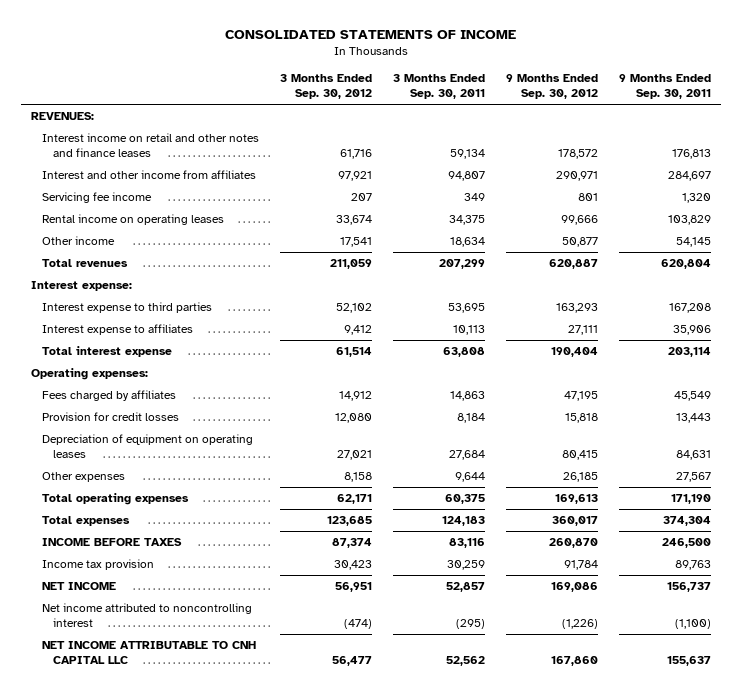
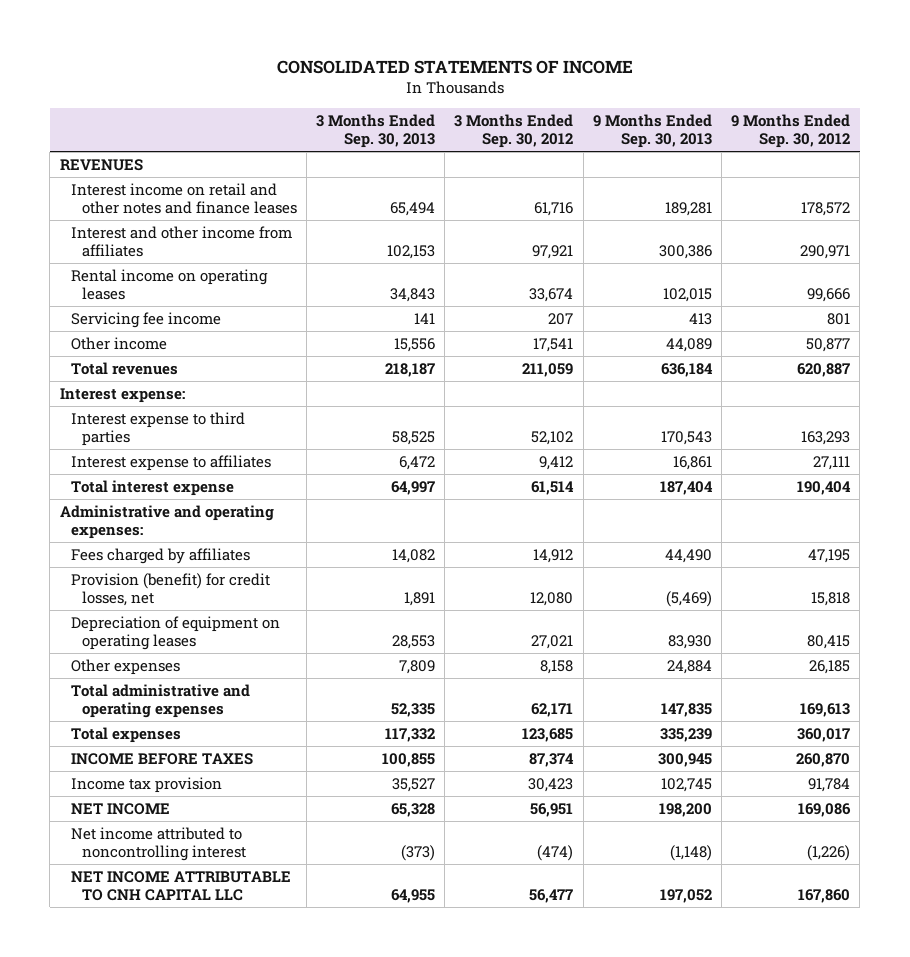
- | 3 Months Ended Sep. 30, 2012 | 3 Months Ended Sep. 30, 2011 | 9 Months Ended Sep. 30, 2012 | 9 Months Ended Sep. 30, 2011
+ | 3 Months Ended Sep. 30, 2013 | 3 Months Ended Sep. 30, 2012 | 9 Months Ended Sep. 30, 2013 | 9 Months Ended Sep. 30, 2012
- REVENUES:
+ REVENUES
moved down: Servicing fee income | 141 | 207 | 413 | 801
- Operating expenses:
+ Administrative and operating expenses:
- Provision for credit losses | 12,080 | 8,184 | 15,818 | 13,443
+ Provision (benefit) for credit losses, net | 1,891 | 12,080 | (5,469) | 15,818
- Total operating expenses | 62,171 | 60,375 | 169,613 | 171,190
+ Total administrative and operating expenses | 52,335 | 62,171 | 147,835 | 169,613

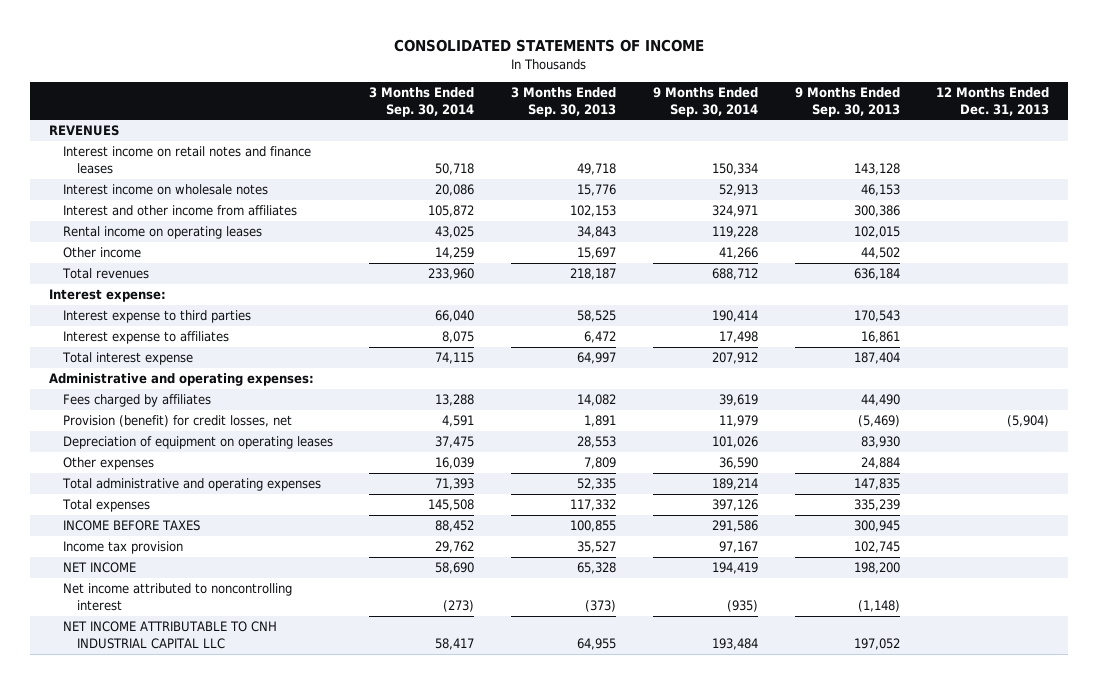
- | 3 Months Ended Sep. 30, 2013 | 3 Months Ended Sep. 30, 2012 | 9 Months Ended Sep. 30, 2013 | 9 Months Ended Sep. 30, 2012
+ | 3 Months Ended Sep. 30, 2014 | 3 Months Ended Sep. 30, 2013 | 9 Months Ended Sep. 30, 2014 | 9 Months Ended Sep. 30, 2013 | 12 Months Ended Dec. 31, 2013
- Interest income on retail and other notes and finance leases | 65,494 | 61,716 | 189,281 | 178,572
+ Interest income on retail notes and finance leases | 50,718 | 49,718 | 150,334 | 143,128 |
+ Interest income on wholesale notes | 20,086 | 15,776 | 52,913 | 46,153 |
- Servicing fee income | 141 | 207 | 413 | 801
- Other income | 15,556 | 17,541 | 44,089 | 50,877
+ Other income | 14,259 | 15,697 | 41,266 | 44,502 |
- NET INCOME ATTRIBUTABLE TO CNH CAPITAL LLC | 64,955 | 56,477 | 197,052 | 167,860
+ NET INCOME ATTRIBUTABLE TO CNH INDUSTRIAL CAPITAL LLC | 58,417 | 64,955 | 193,484 | 197,052 |

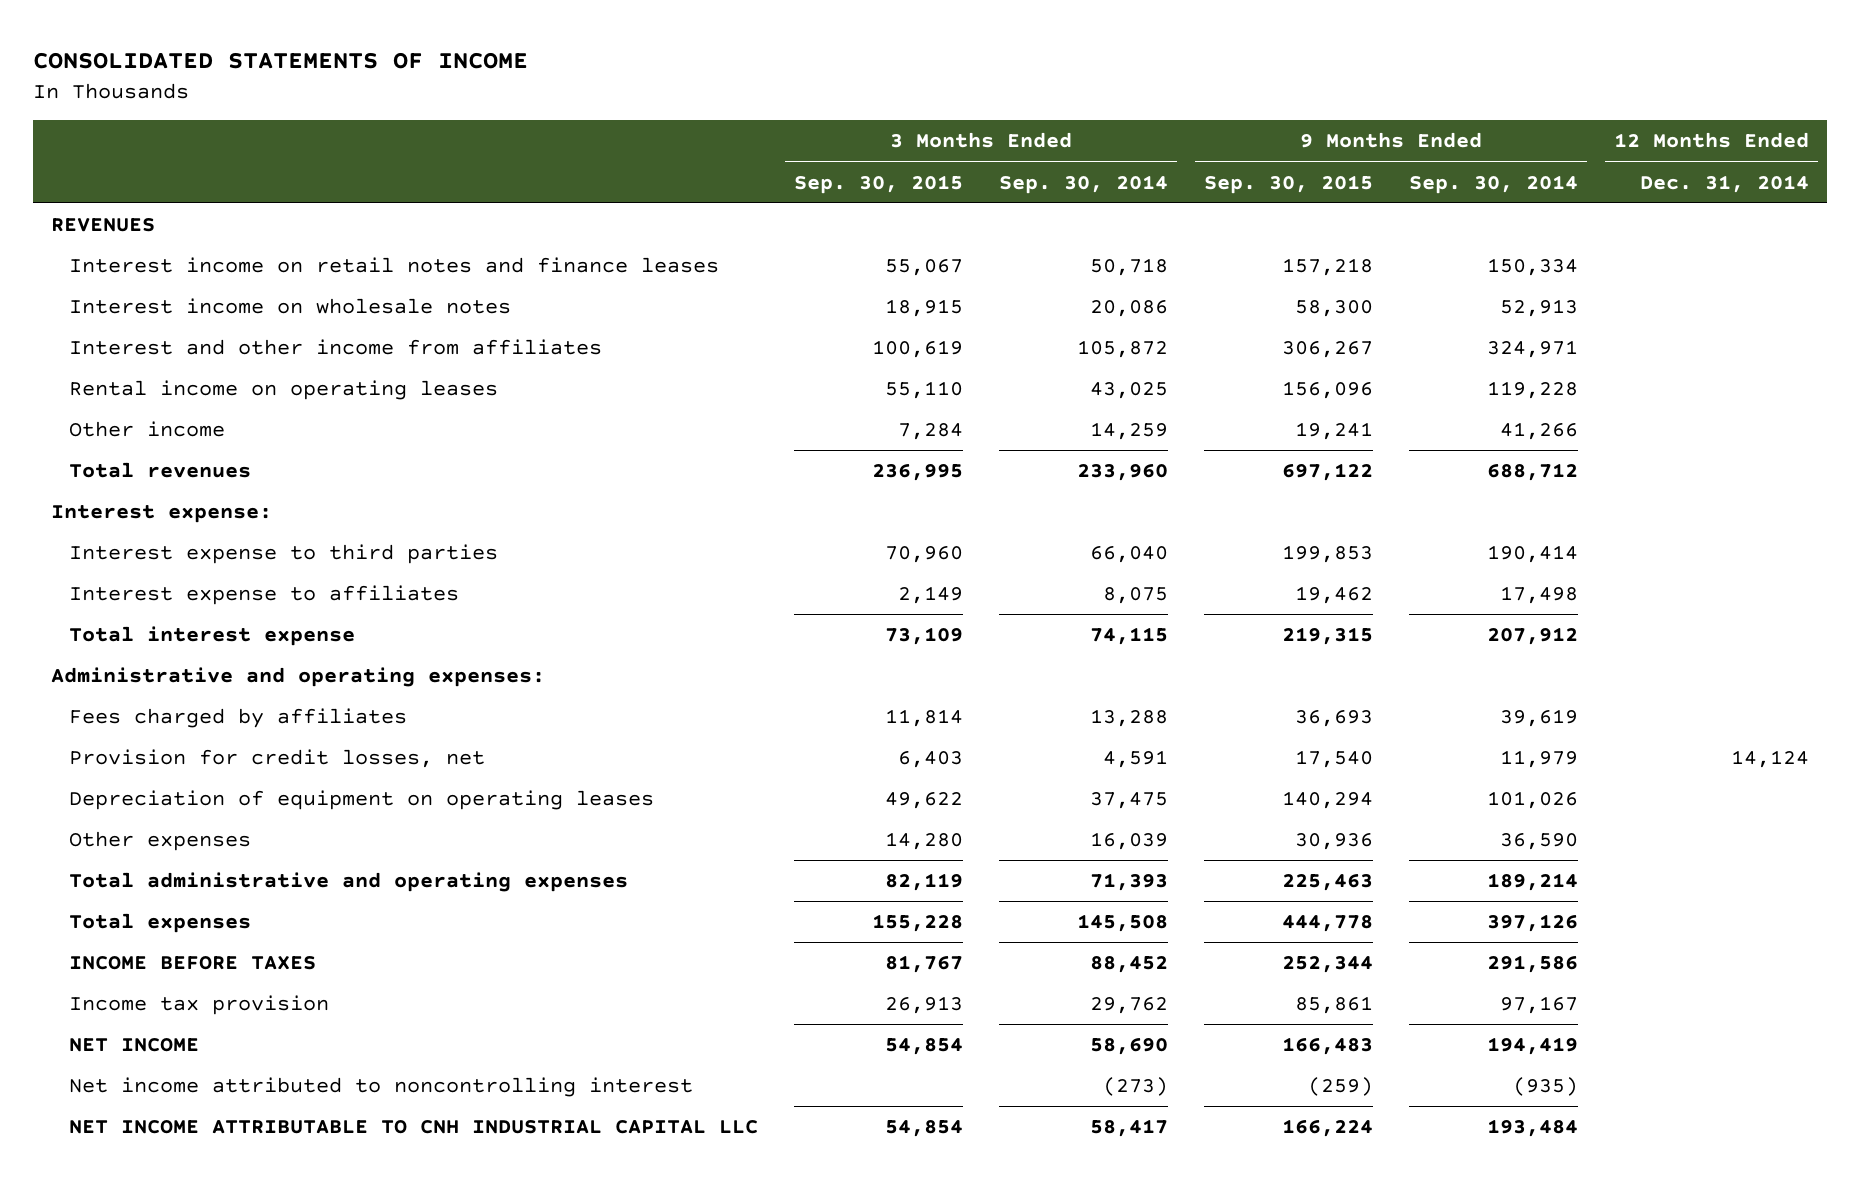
- | 3 Months Ended Sep. 30, 2014 | 3 Months Ended Sep. 30, 2013 | 9 Months Ended Sep. 30, 2014 | 9 Months Ended Sep. 30, 2013 | 12 Months Ended Dec. 31, 2013
+ | 3 Months Ended Sep. 30, 2015 | 3 Months Ended Sep. 30, 2014 | 9 Months Ended Sep. 30, 2015 | 9 Months Ended Sep. 30, 2014 | 12 Months Ended Dec. 31, 2014
- Provision (benefit) for credit losses, net | 4,591 | 1,891 | 11,979 | (5,469) | (5,904)
+ Provision for credit losses, net | 6,403 | 4,591 | 17,540 | 11,979 | 14,124

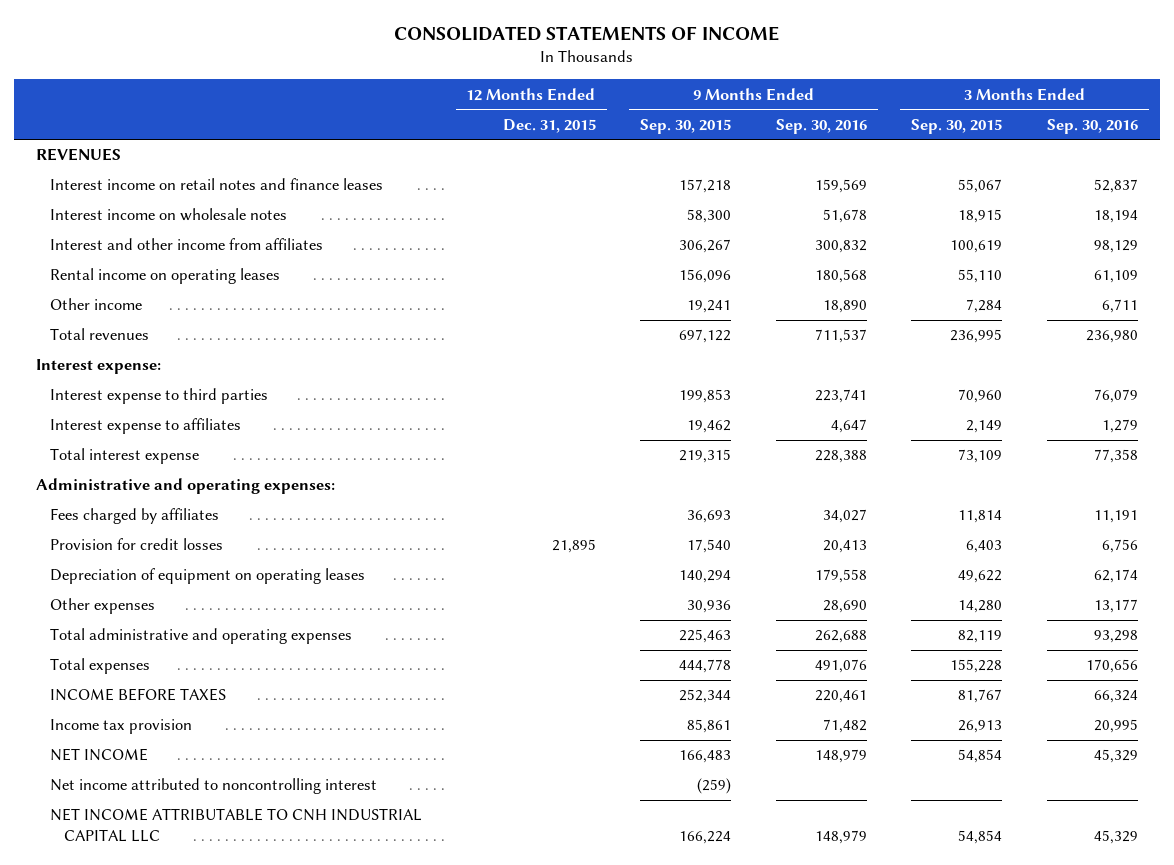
- | 3 Months Ended Sep. 30, 2015 | 3 Months Ended Sep. 30, 2014 | 9 Months Ended Sep. 30, 2015 | 9 Months Ended Sep. 30, 2014 | 12 Months Ended Dec. 31, 2014
+ | 12 Months Ended Dec. 31, 2015 | 9 Months Ended Sep. 30, 2015 | 9 Months Ended Sep. 30, 2016 | 3 Months Ended Sep. 30, 2015 | 3 Months Ended Sep. 30, 2016
- Provision for credit losses, net | 6,403 | 4,591 | 17,540 | 11,979 | 14,124
+ Provision for credit losses | 21,895 | 17,540 | 20,413 | 6,403 | 6,756

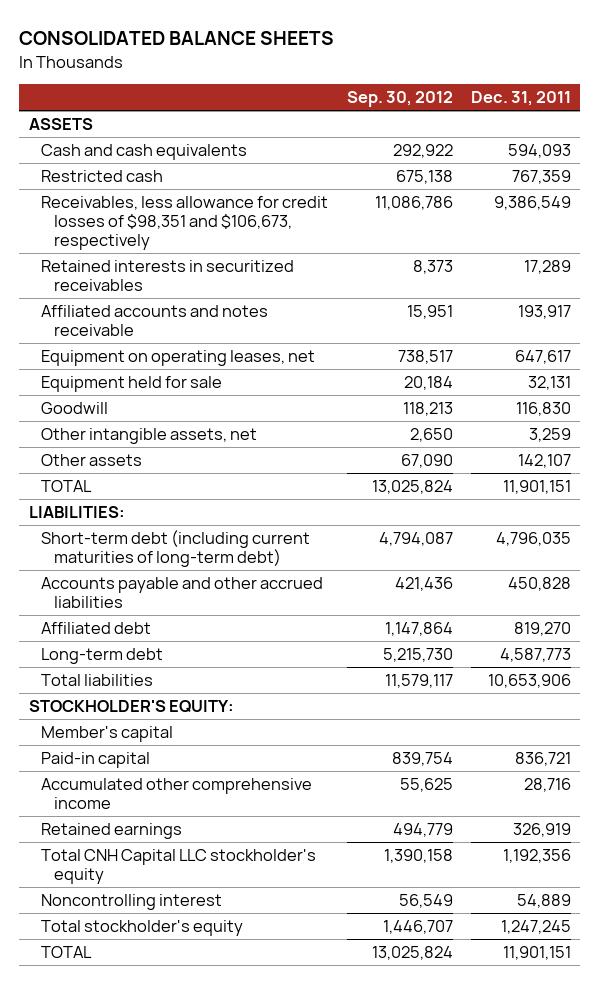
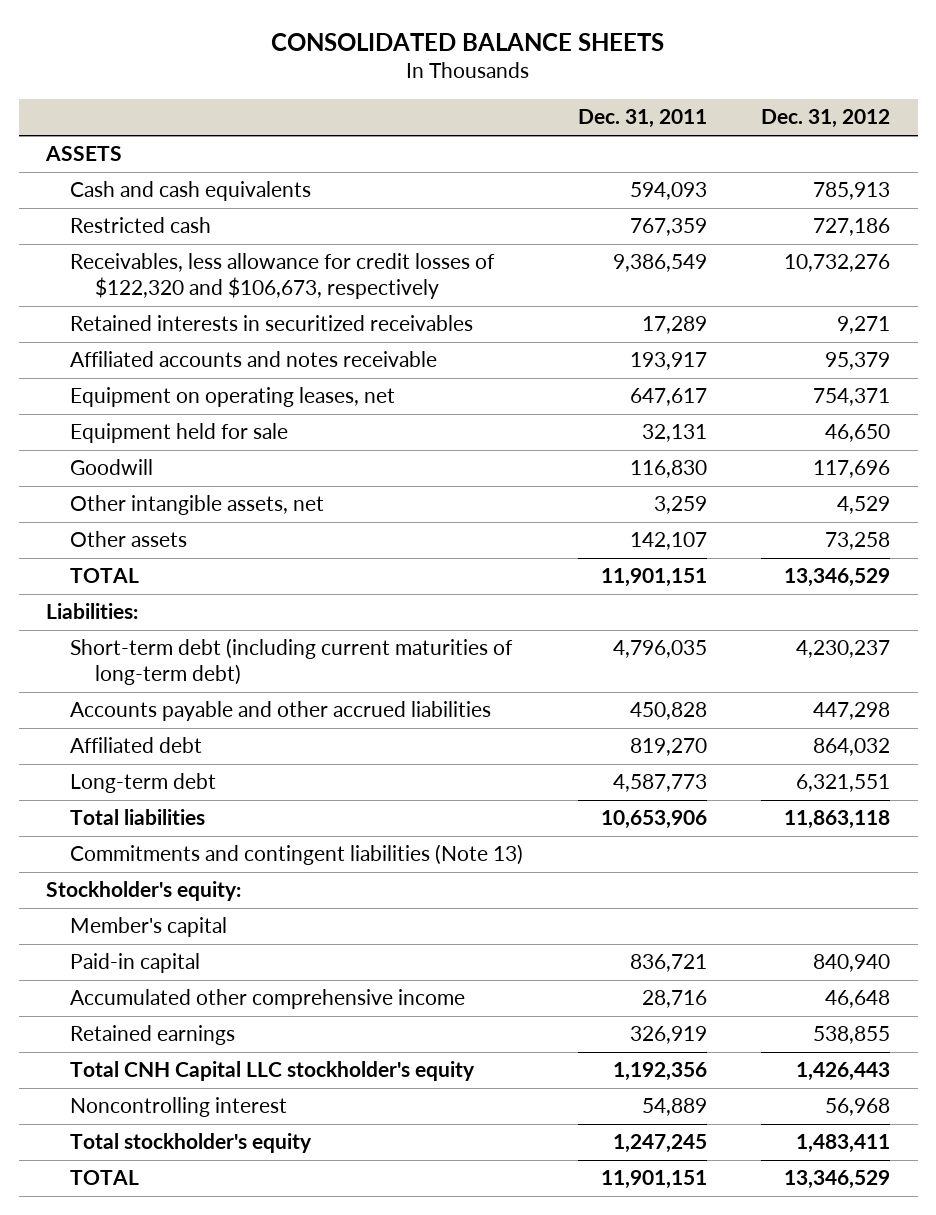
- | Sep. 30, 2012 | Dec. 31, 2011
+ | Dec. 31, 2011 | Dec. 31, 2012
- Receivables, less allowance for credit losses of $98,351 and $106,673, respectively | 11,086,786 | 9,386,549
+ Receivables, less allowance for credit losses of $122,320 and $106,673, respectively | 9,386,549 | 10,732,276
- LIABILITIES:
+ Liabilities:
- STOCKHOLDER'S EQUITY:
+ Commitments and contingent liabilities (Note 13)
+ Stockholder's equity:

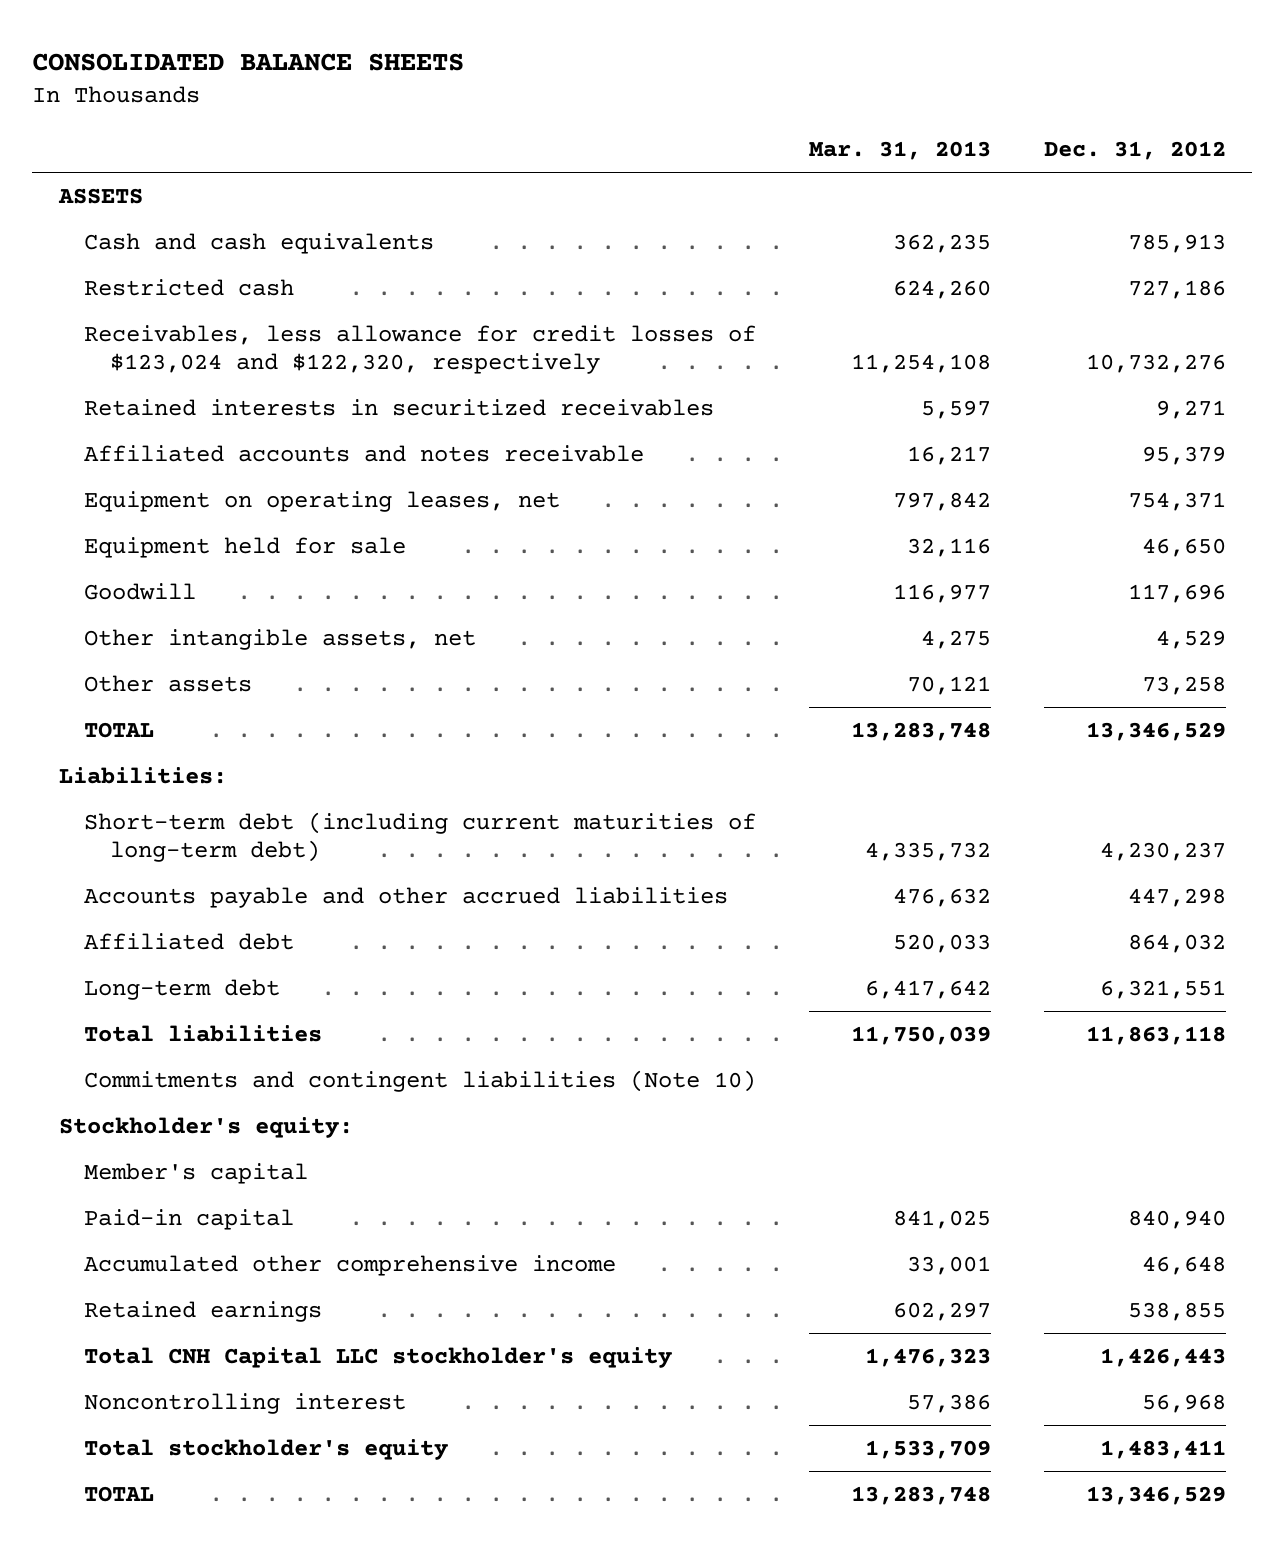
- | Dec. 31, 2011 | Dec. 31, 2012
+ | Mar. 31, 2013 | Dec. 31, 2012
- Receivables, less allowance for credit losses of $122,320 and $106,673, respectively | 9,386,549 | 10,732,276
+ Receivables, less allowance for credit losses of $123,024 and $122,320, respectively | 11,254,108 | 10,732,276
- Commitments and contingent liabilities (Note 13)
+ Commitments and contingent liabilities (Note 10)

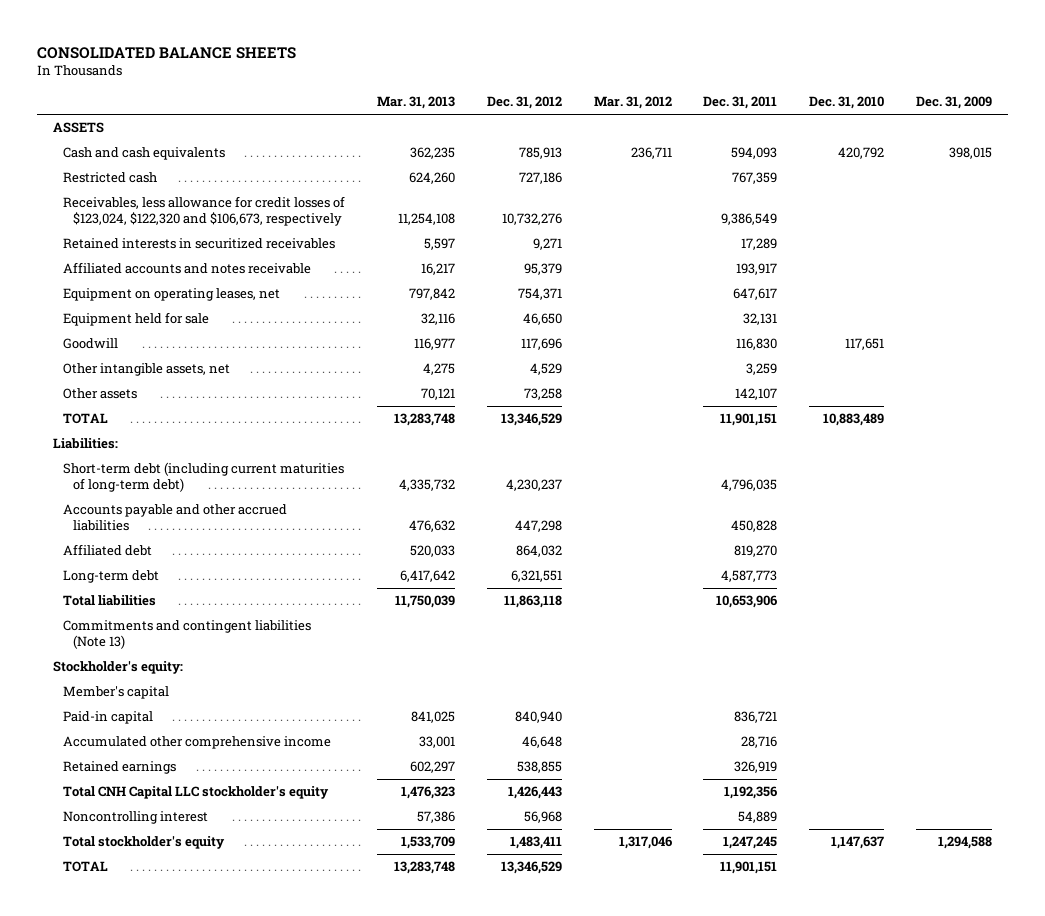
- | Mar. 31, 2013 | Dec. 31, 2012
+ | Mar. 31, 2013 | Dec. 31, 2012 | Mar. 31, 2012 | Dec. 31, 2011 | Dec. 31, 2010 | Dec. 31, 2009
- Receivables, less allowance for credit losses of $123,024 and $122,320, respectively | 11,254,108 | 10,732,276
+ Receivables, less allowance for credit losses of $123,024, $122,320 and $106,673, respectively | 11,254,108 | 10,732,276 | | 9,386,549 | |
- Commitments and contingent liabilities (Note 10)
+ Commitments and contingent liabilities (Note 13)

